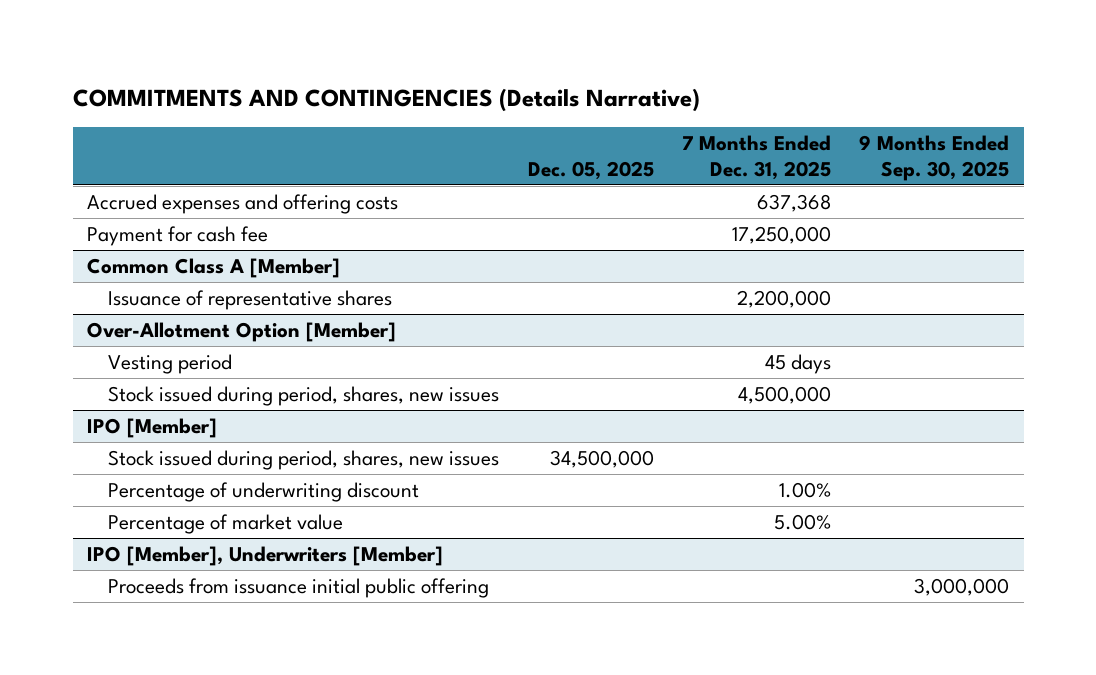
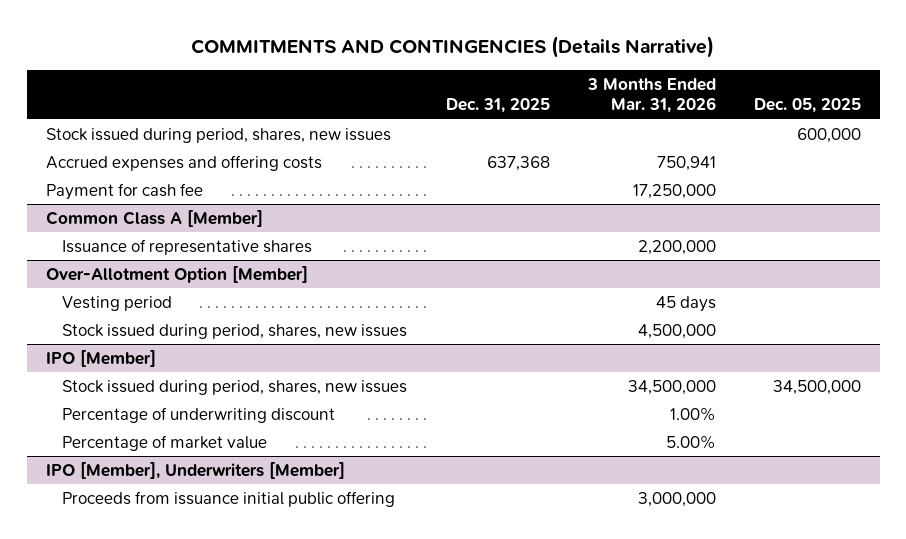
- | Dec. 05, 2025 | 7 Months Ended Dec. 31, 2025 | 9 Months Ended Sep. 30, 2025
+ | Dec. 31, 2025 | 3 Months Ended Mar. 31, 2026 | Dec. 05, 2025
+ Stock issued during period, shares, new issues | | | 600,000

